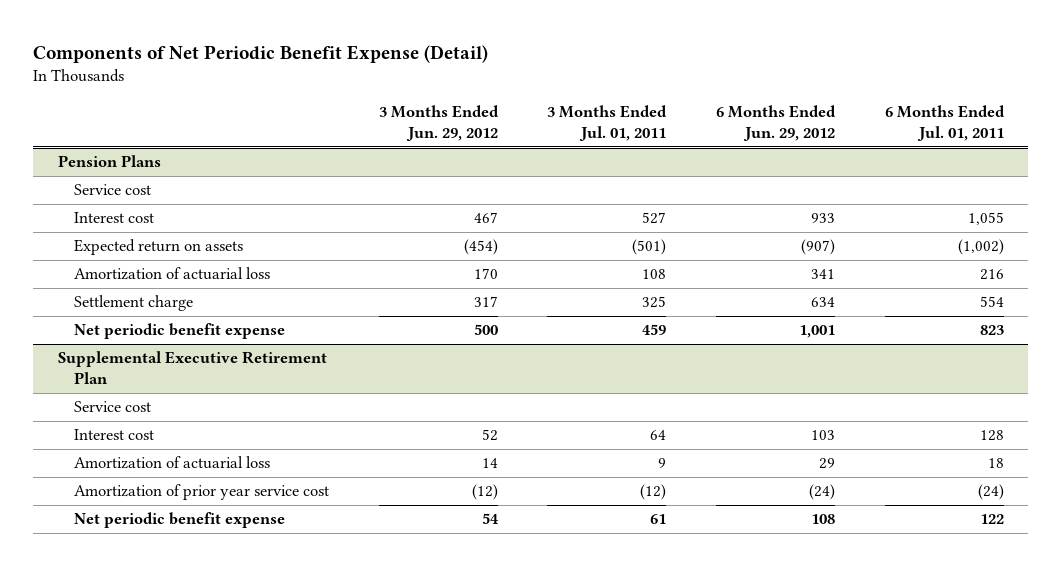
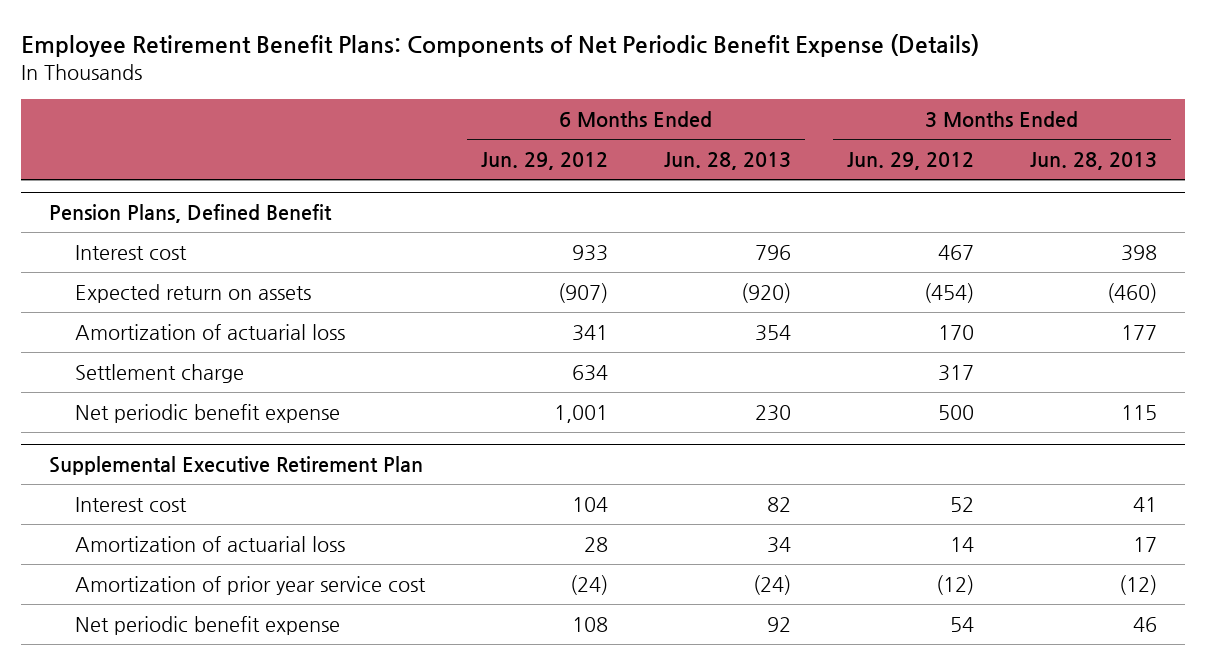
- Components of Net Periodic Benefit Expense (Detail)
+ Employee Retirement Benefit Plans: Components of Net Periodic Benefit Expense (Details)
- | 3 Months Ended Jun. 29, 2012 | 3 Months Ended Jul. 01, 2011 | 6 Months Ended Jun. 29, 2012 | 6 Months Ended Jul. 01, 2011
+ | 6 Months Ended Jun. 29, 2012 | 6 Months Ended Jun. 28, 2013 | 3 Months Ended Jun. 29, 2012 | 3 Months Ended Jun. 28, 2013
- Pension Plans
- Service cost
+ Pension Plans, Defined Benefit
@ Supplemental Executive Retirement Plan
- Service cost
- Interest cost | 52 | 64 | 103 | 128
- Amortization of actuarial loss | 14 | 9 | 29 | 18
+ Interest cost | 104 | 82 | 52 | 41
+ Amortization of actuarial loss | 28 | 34 | 14 | 17

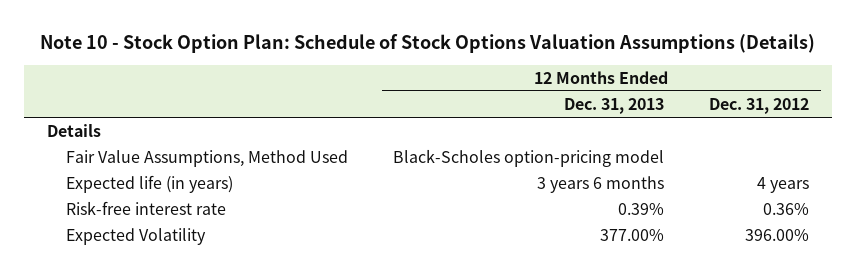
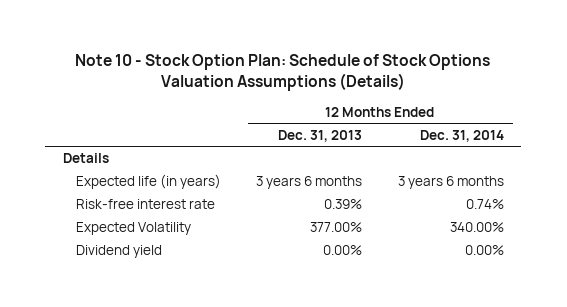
- | 12 Months Ended Dec. 31, 2013 | 12 Months Ended Dec. 31, 2012
+ | 12 Months Ended Dec. 31, 2013 | 12 Months Ended Dec. 31, 2014
- Fair Value Assumptions, Method Used | Black-Scholes option-pricing model |
+ Dividend yield | 0.00% | 0.00%

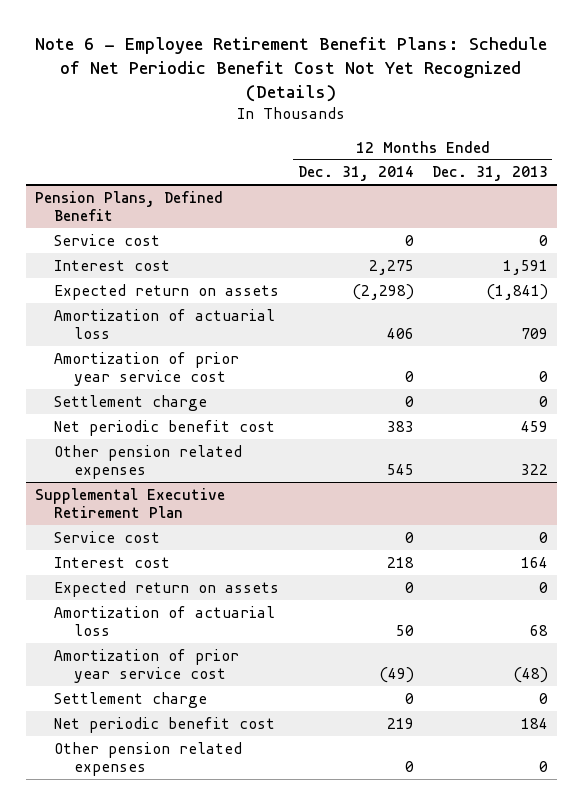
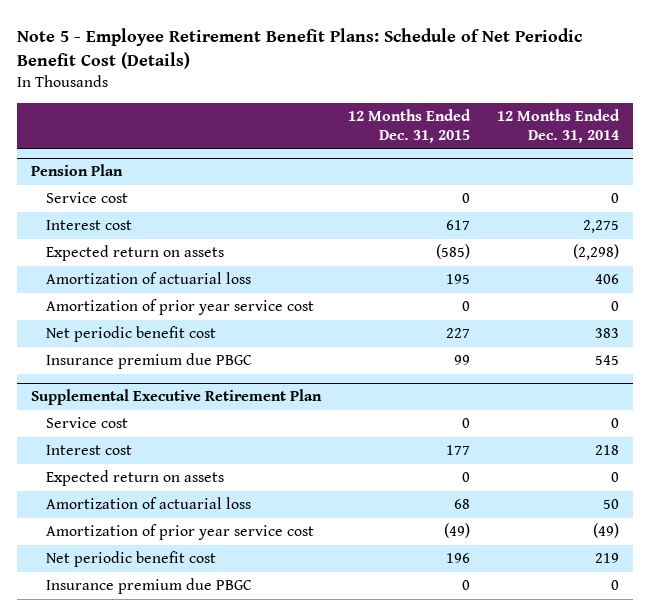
- Note 6 - Employee Retirement Benefit Plans: Schedule of Net Periodic Benefit Cost Not Yet Recognized (Details)
+ Note 5 - Employee Retirement Benefit Plans: Schedule of Net Periodic Benefit Cost (Details)
- | 12 Months Ended Dec. 31, 2014 | 12 Months Ended Dec. 31, 2013
+ | 12 Months Ended Dec. 31, 2015 | 12 Months Ended Dec. 31, 2014
- Pension Plans, Defined Benefit
+ Pension Plan
- Settlement charge | 0 | 0
- Other pension related expenses | 545 | 322
+ Insurance premium due PBGC | 99 | 545
@ Supplemental Executive Retirement Plan
- Settlement charge | 0 | 0
- Other pension related expenses | 0 | 0
+ Insurance premium due PBGC | 0 | 0

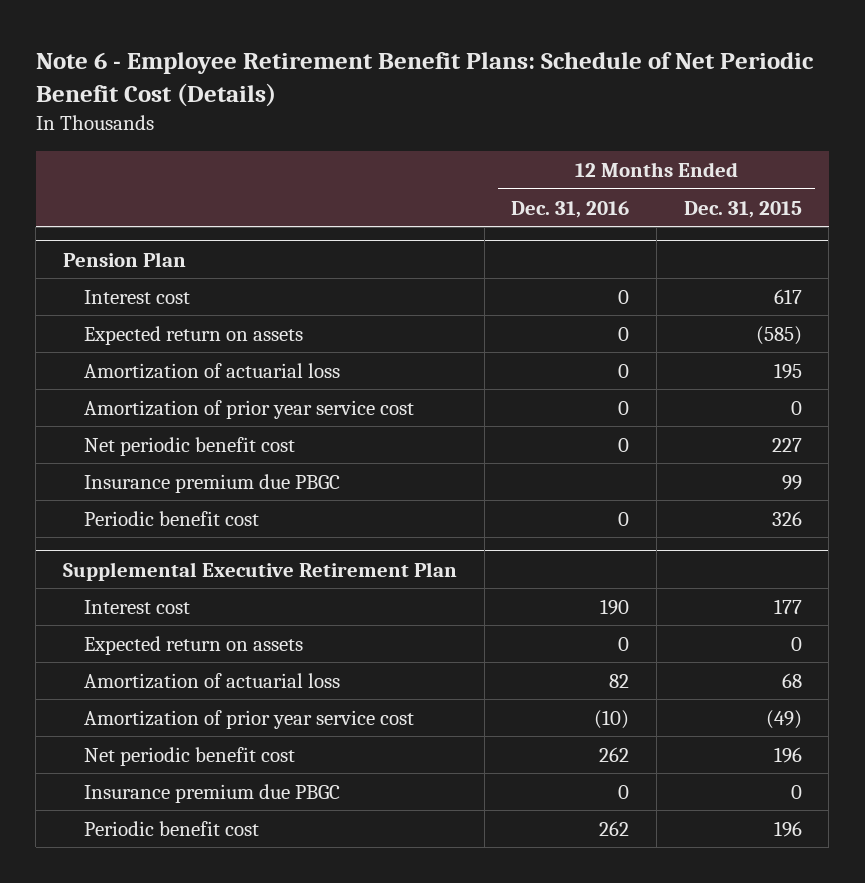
- Note 5 - Employee Retirement Benefit Plans: Schedule of Net Periodic Benefit Cost (Details)
+ Note 6 - Employee Retirement Benefit Plans: Schedule of Net Periodic Benefit Cost (Details)
- | 12 Months Ended Dec. 31, 2015 | 12 Months Ended Dec. 31, 2014
+ | 12 Months Ended Dec. 31, 2016 | 12 Months Ended Dec. 31, 2015
@ Pension Plan
- Service cost | 0 | 0
+ Periodic benefit cost | 0 | 326
@ Supplemental Executive Retirement Plan
- Service cost | 0 | 0
+ Periodic benefit cost | 262 | 196

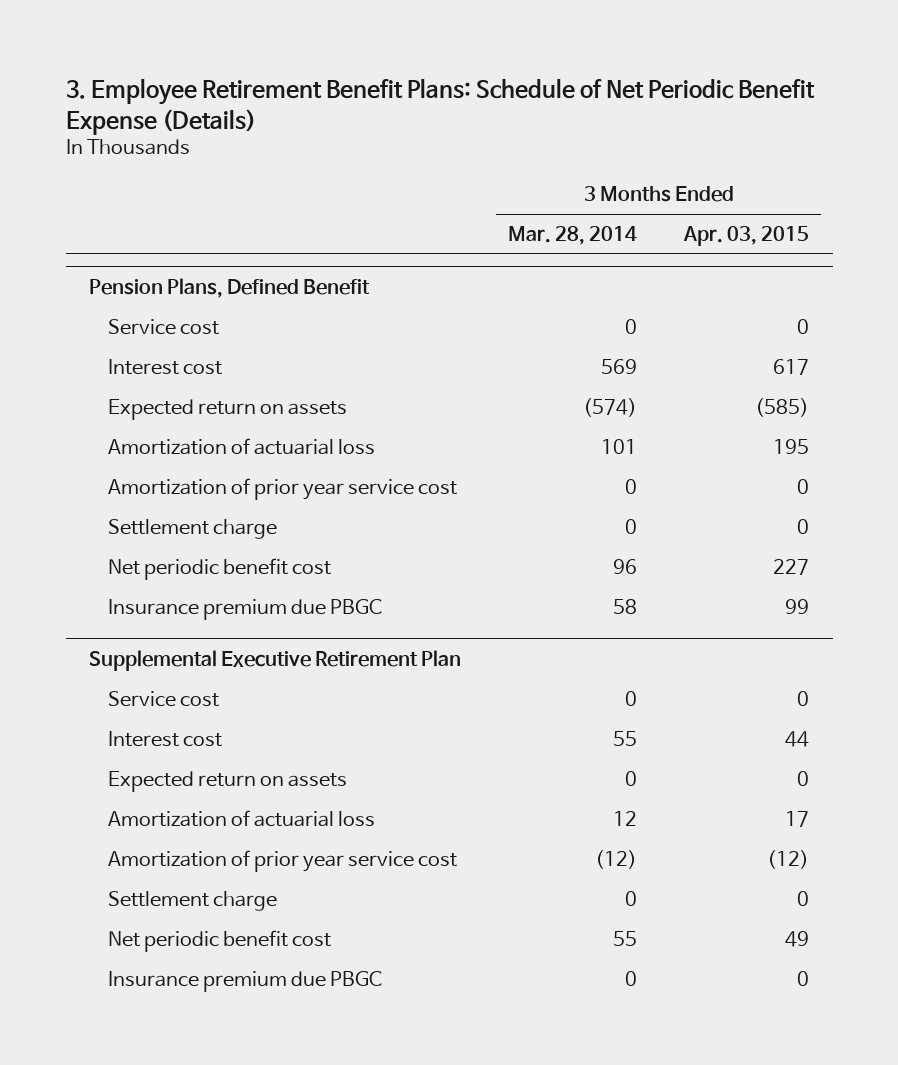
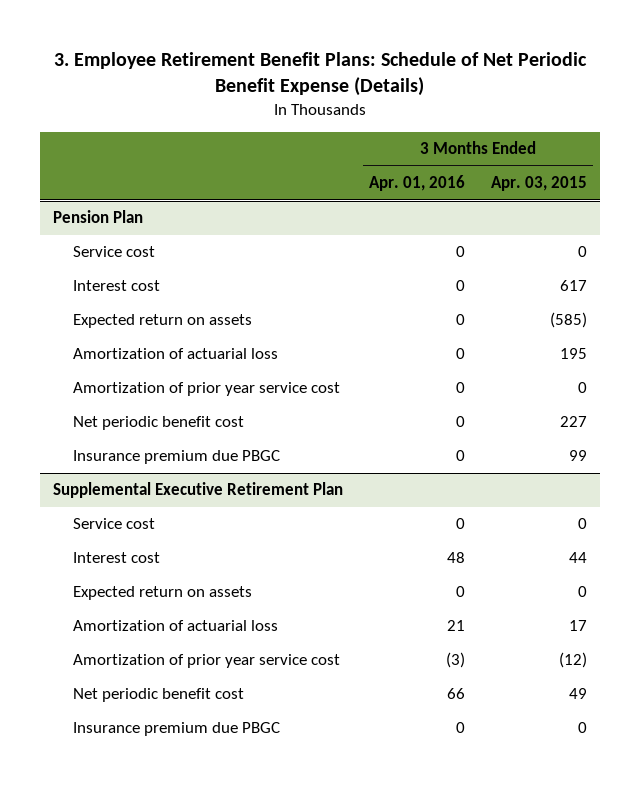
- | 3 Months Ended Mar. 28, 2014 | 3 Months Ended Apr. 03, 2015
+ | 3 Months Ended Apr. 01, 2016 | 3 Months Ended Apr. 03, 2015
- Pension Plans, Defined Benefit
+ Pension Plan
- Settlement charge | 0 | 0
@ Supplemental Executive Retirement Plan
- Settlement charge | 0 | 0

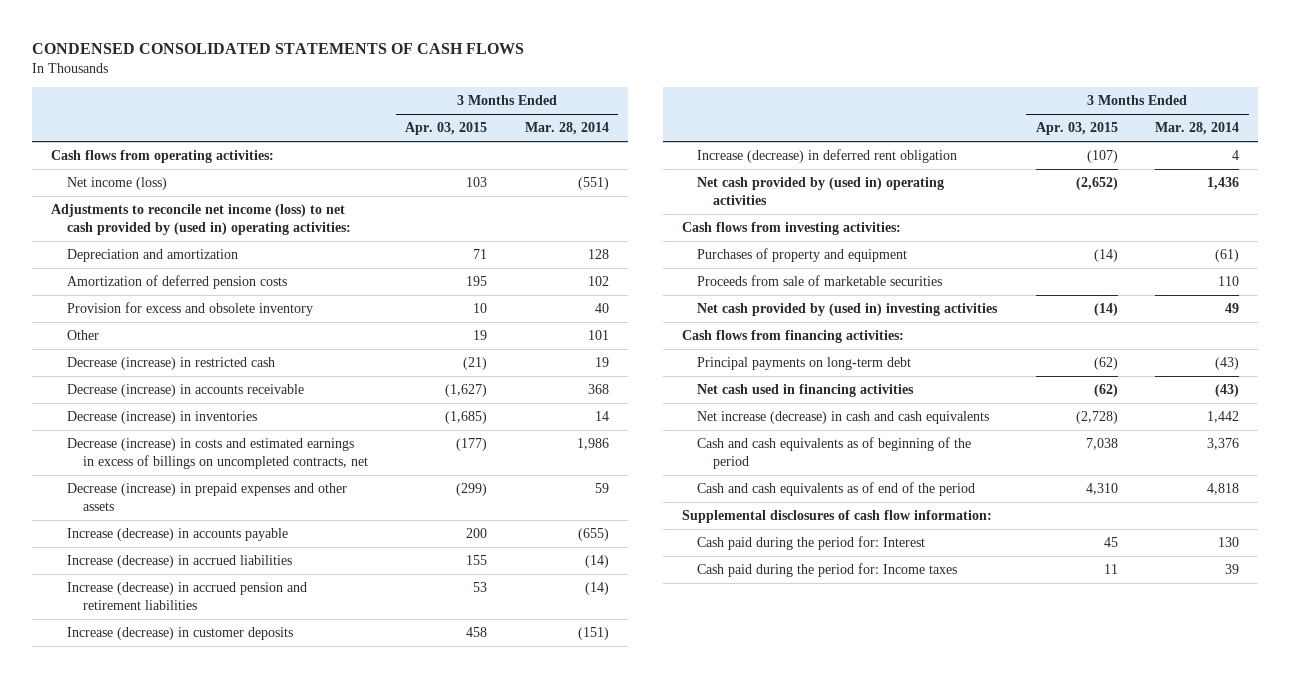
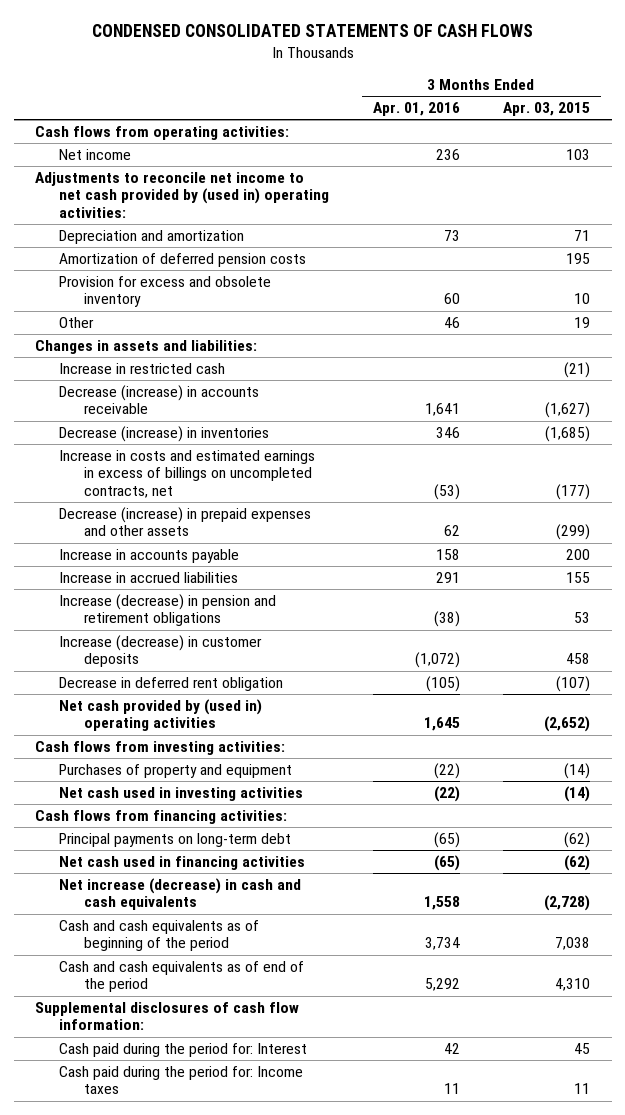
- | 3 Months Ended Apr. 03, 2015 | 3 Months Ended Mar. 28, 2014
+ | 3 Months Ended Apr. 01, 2016 | 3 Months Ended Apr. 03, 2015
- Net income (loss) | 103 | (551)
- Adjustments to reconcile net income (loss) to net cash provided by (used in) operating activities:
+ Net income | 236 | 103
+ Adjustments to reconcile net income to net cash provided by (used in) operating activities:
- Decrease (increase) in restricted cash | (21) | 19
+ Changes in assets and liabilities:
+ Increase in restricted cash | | (21)
- Decrease (increase) in costs and estimated earnings in excess of billings on uncompleted contracts, net | (177) | 1,986
+ Increase in costs and estimated earnings in excess of billings on uncompleted contracts, net | (53) | (177)
- Increase (decrease) in accounts payable | 200 | (655)
- Increase (decrease) in accrued liabilities | 155 | (14)
- Increase (decrease) in accrued pension and retirement liabilities | 53 | (14)
+ Increase in accounts payable | 158 | 200
+ Increase in accrued liabilities | 291 | 155
+ Increase (decrease) in pension and retirement obligations | (38) | 53
- Increase (decrease) in deferred rent obligation | (107) | 4
+ Decrease in deferred rent obligation | (105) | (107)
- Proceeds from sale of marketable securities | | 110
- Net cash provided by (used in) investing activities | (14) | 49
+ Net cash used in investing activities | (22) | (14)

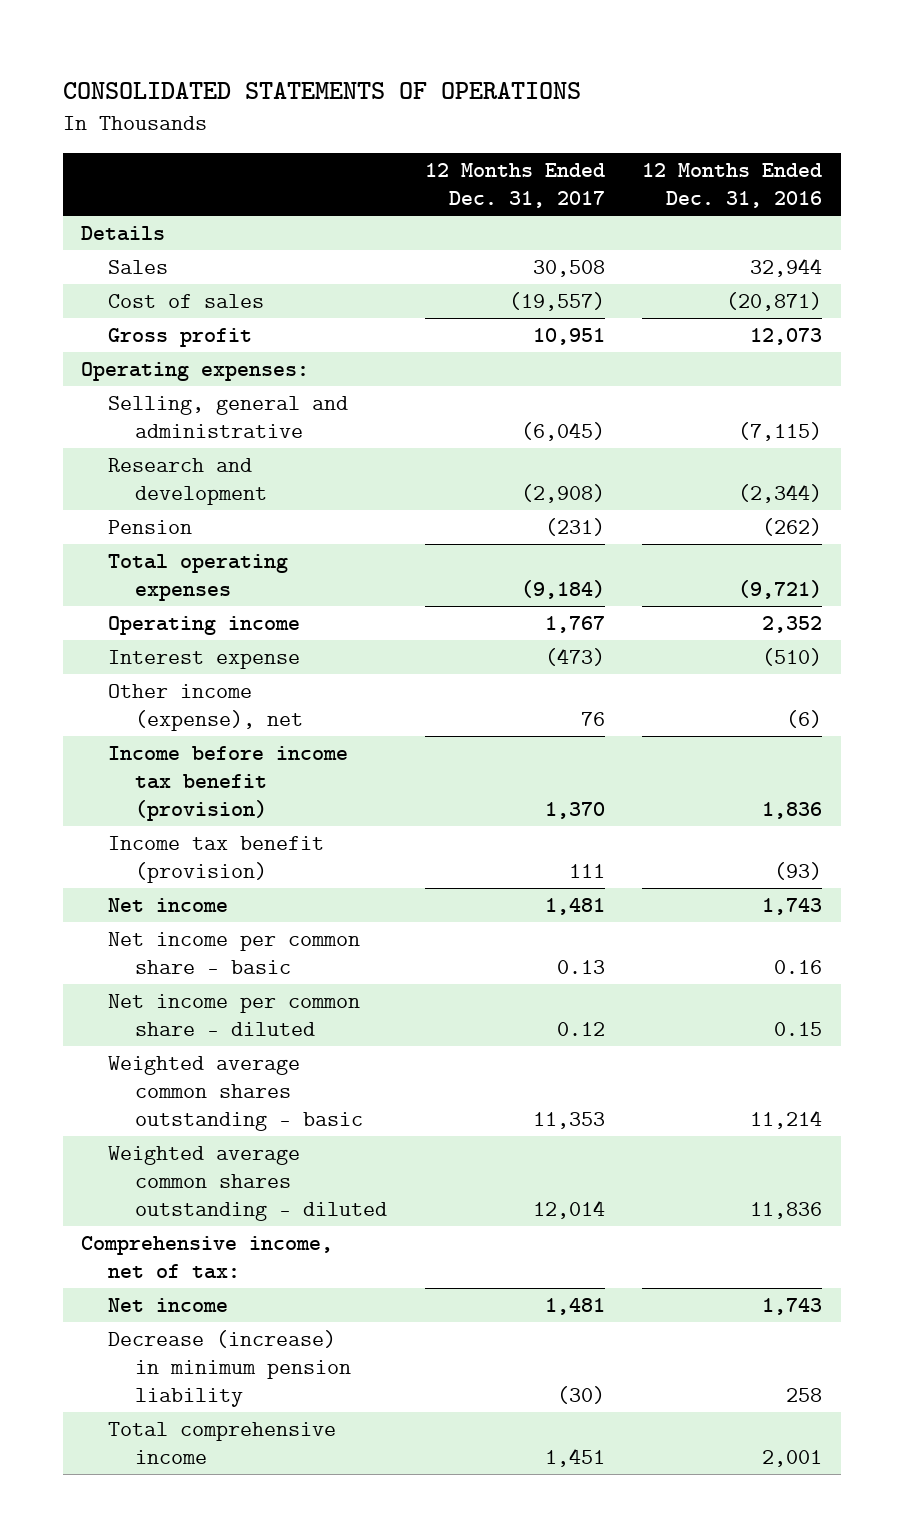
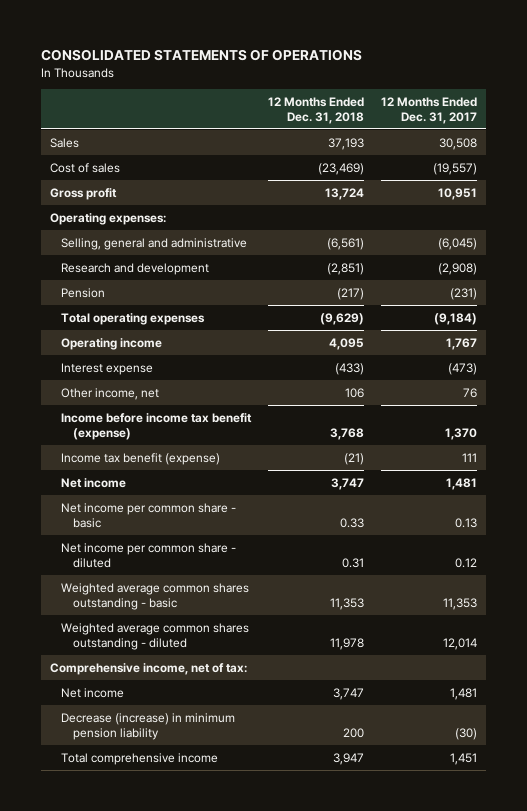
- | 12 Months Ended Dec. 31, 2017 | 12 Months Ended Dec. 31, 2016
+ | 12 Months Ended Dec. 31, 2018 | 12 Months Ended Dec. 31, 2017
- Details
- Other income (expense), net | 76 | (6)
- Income before income tax benefit (provision) | 1,370 | 1,836
- Income tax benefit (provision) | 111 | (93)
+ Other income, net | 106 | 76
+ Income before income tax benefit (expense) | 3,768 | 1,370
+ Income tax benefit (expense) | (21) | 111

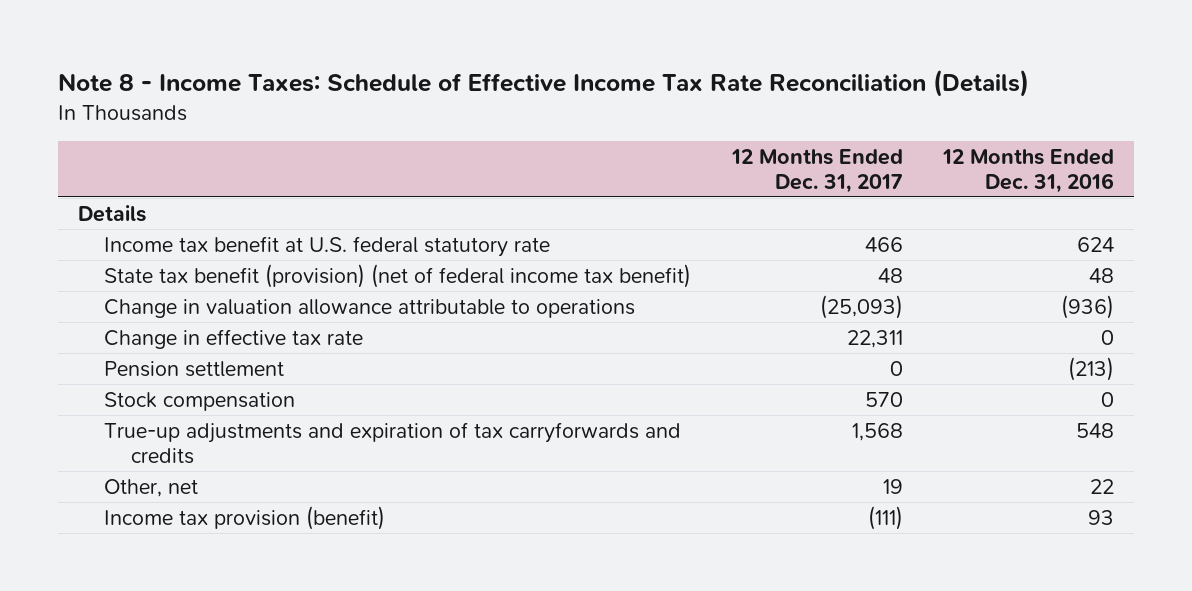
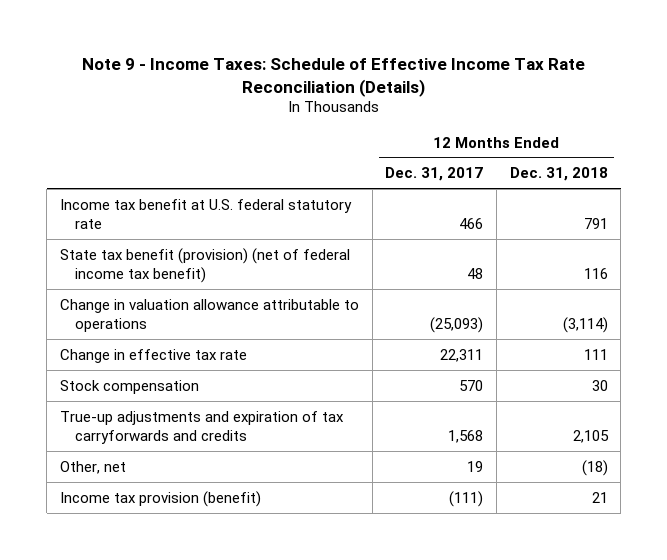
- Note 8 - Income Taxes: Schedule of Effective Income Tax Rate Reconciliation (Details)
+ Note 9 - Income Taxes: Schedule of Effective Income Tax Rate Reconciliation (Details)
- | 12 Months Ended Dec. 31, 2017 | 12 Months Ended Dec. 31, 2016
+ | 12 Months Ended Dec. 31, 2017 | 12 Months Ended Dec. 31, 2018
- Details
- Pension settlement | 0 | (213)

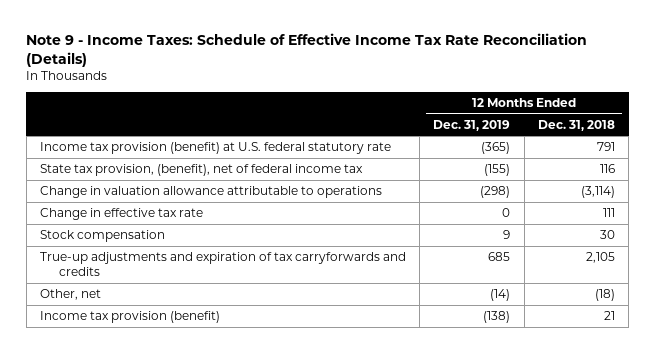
- | 12 Months Ended Dec. 31, 2017 | 12 Months Ended Dec. 31, 2018
+ | 12 Months Ended Dec. 31, 2019 | 12 Months Ended Dec. 31, 2018
- Income tax benefit at U.S. federal statutory rate | 466 | 791
- State tax benefit (provision) (net of federal income tax benefit) | 48 | 116
+ Income tax provision (benefit) at U.S. federal statutory rate | (365) | 791
+ State tax provision, (benefit), net of federal income tax | (155) | 116

